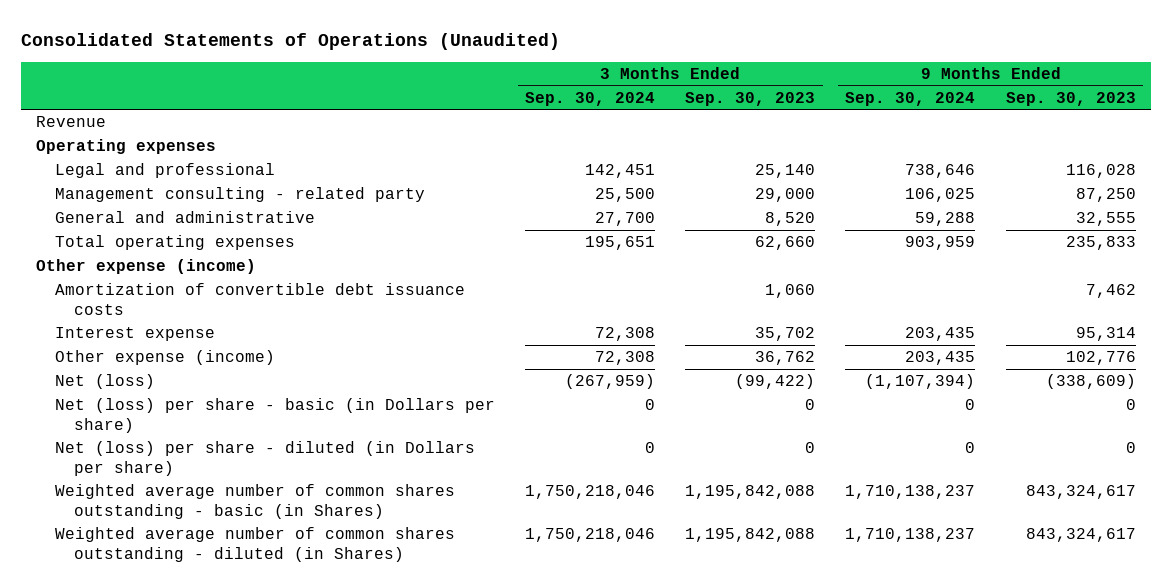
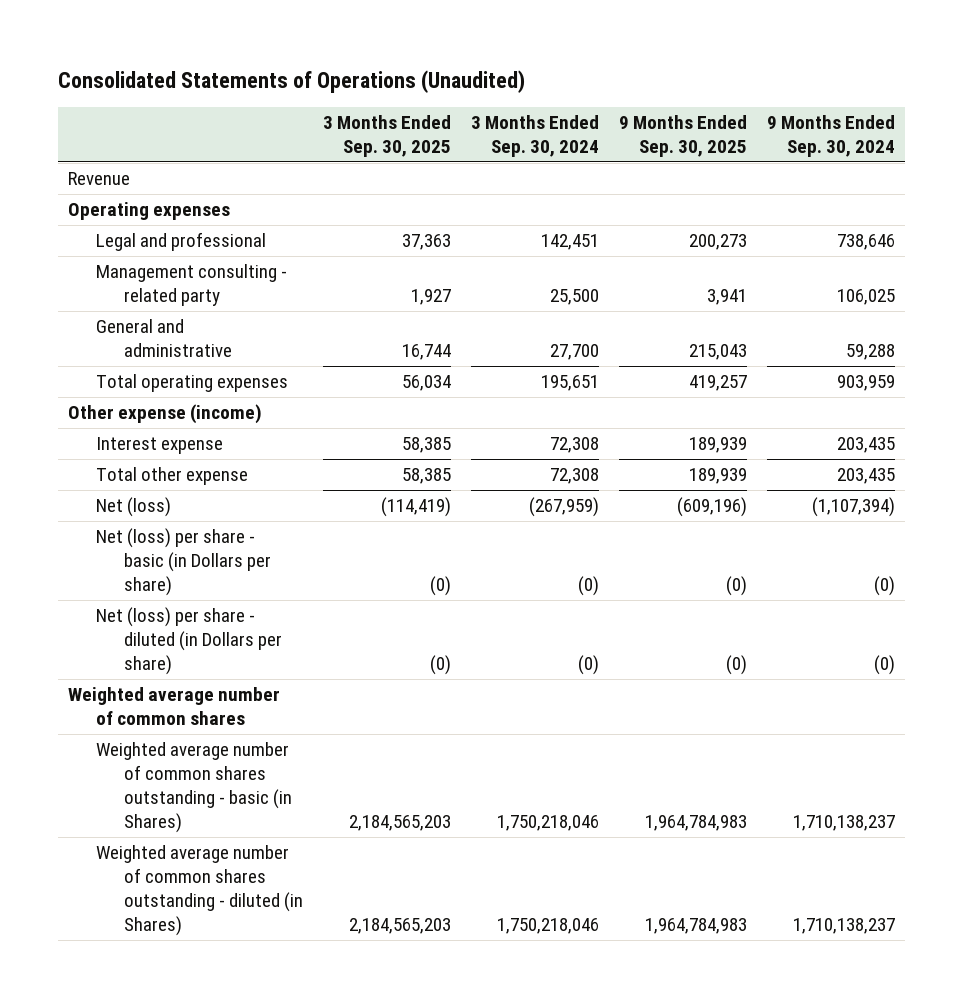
- | 3 Months Ended Sep. 30, 2024 | 3 Months Ended Sep. 30, 2023 | 9 Months Ended Sep. 30, 2024 | 9 Months Ended Sep. 30, 2023
+ | 3 Months Ended Sep. 30, 2025 | 3 Months Ended Sep. 30, 2024 | 9 Months Ended Sep. 30, 2025 | 9 Months Ended Sep. 30, 2024
- Amortization of convertible debt issuance costs | | 1,060 | | 7,462
- Other expense (income) | 72,308 | 36,762 | 203,435 | 102,776
+ Total other expense | 58,385 | 72,308 | 189,939 | 203,435
- Net (loss) per share - basic (in Dollars per share) | 0 | 0 | 0 | 0
- Net (loss) per share - diluted (in Dollars per share) | 0 | 0 | 0 | 0
+ Net (loss) per share - basic (in Dollars per share) | (0) | (0) | (0) | (0)
+ Net (loss) per share - diluted (in Dollars per share) | (0) | (0) | (0) | (0)
+ Weighted average number of common shares

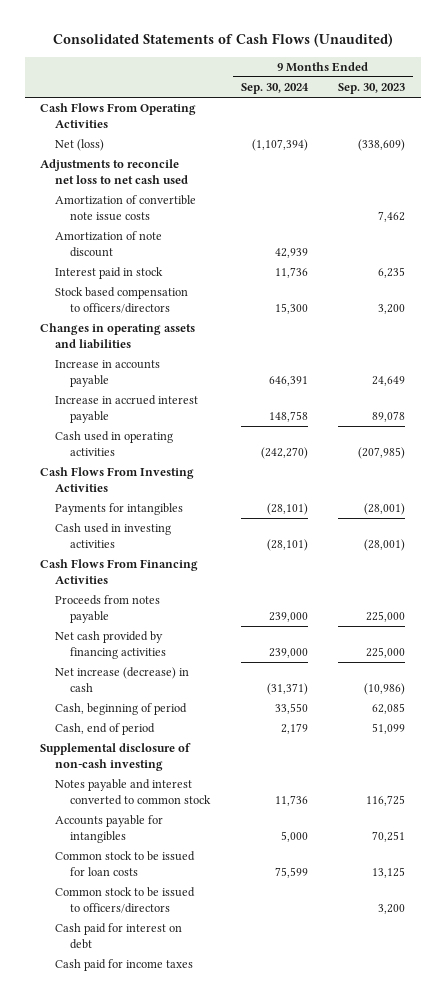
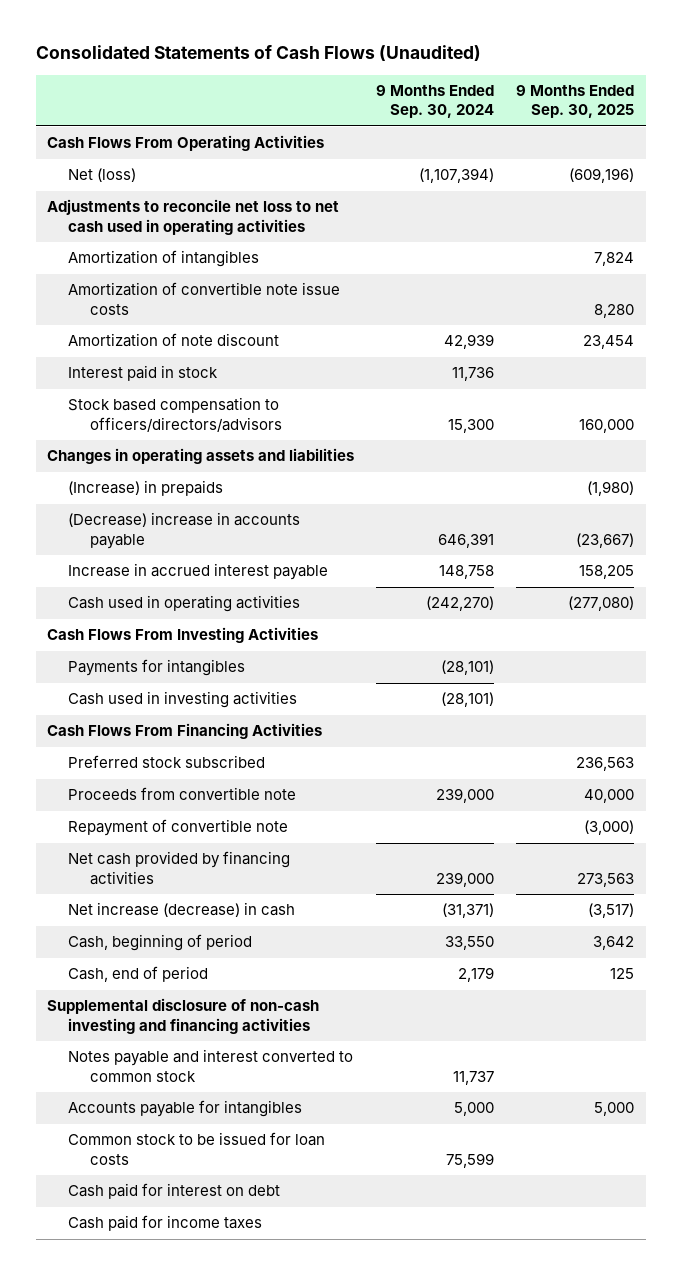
- | 9 Months Ended Sep. 30, 2024 | 9 Months Ended Sep. 30, 2023
+ | 9 Months Ended Sep. 30, 2024 | 9 Months Ended Sep. 30, 2025
- Adjustments to reconcile net loss to net cash used
+ Adjustments to reconcile net loss to net cash used in operating activities
+ Amortization of intangibles | | 7,824
- Stock based compensation to officers/directors | 15,300 | 3,200
+ Stock based compensation to officers/directors/advisors | 15,300 | 160,000
- Increase in accounts payable | 646,391 | 24,649
+ (Increase) in prepaids | | (1,980)
+ (Decrease) increase in accounts payable | 646,391 | (23,667)
- Proceeds from notes payable | 239,000 | 225,000
+ Preferred stock subscribed | | 236,563
+ Proceeds from convertible note | 239,000 | 40,000
+ Repayment of convertible note | | (3,000)
- Supplemental disclosure of non-cash investing
- Notes payable and interest converted to common stock | 11,736 | 116,725
+ Supplemental disclosure of non-cash investing and financing activities
+ Notes payable and interest converted to common stock | 11,737 |
- Common stock to be issued to officers/directors | | 3,200

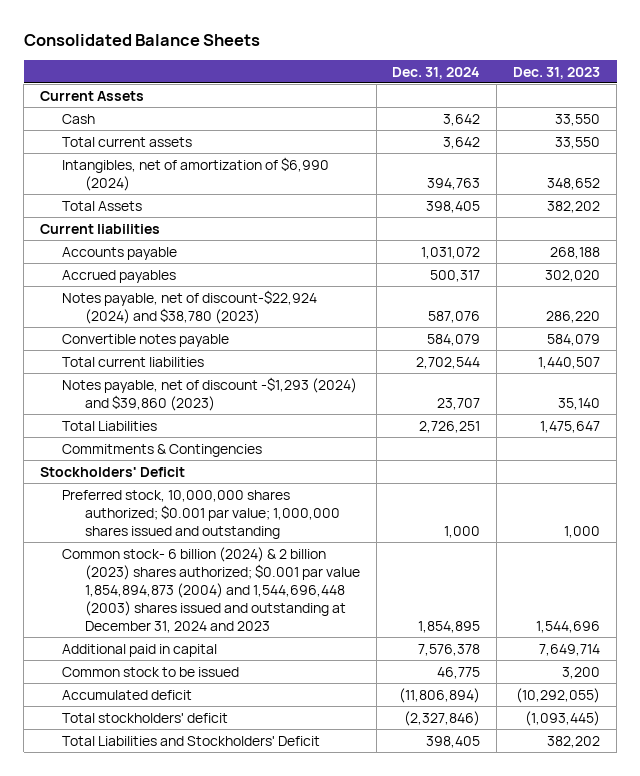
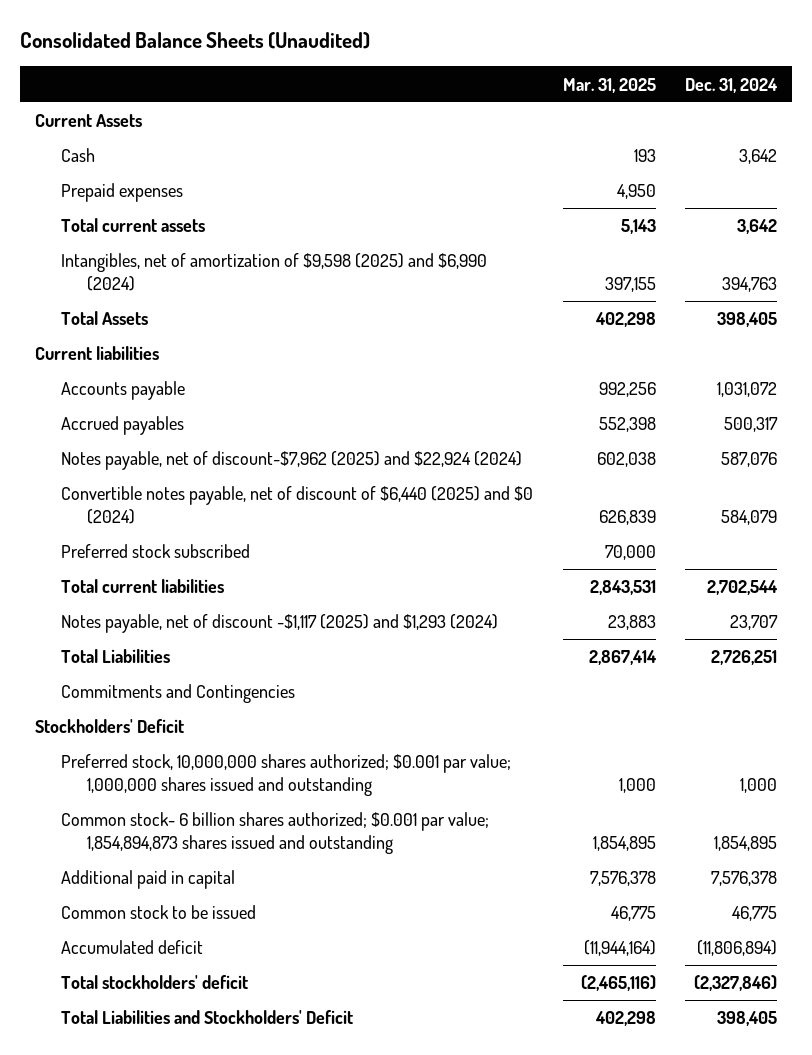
- Consolidated Balance Sheets
+ Consolidated Balance Sheets (Unaudited)
- | Dec. 31, 2024 | Dec. 31, 2023
+ | Mar. 31, 2025 | Dec. 31, 2024
+ Prepaid expenses | 4,950 |
- Intangibles, net of amortization of $6,990 (2024) | 394,763 | 348,652
+ Intangibles, net of amortization of $9,598 (2025) and $6,990 (2024) | 397,155 | 394,763
- Notes payable, net of discount-$22,924 (2024) and $38,780 (2023) | 587,076 | 286,220
- Convertible notes payable | 584,079 | 584,079
+ Notes payable, net of discount-$7,962 (2025) and $22,924 (2024) | 602,038 | 587,076
+ Convertible notes payable, net of discount of $6,440 (2025) and $0 (2024) | 626,839 | 584,079
+ Preferred stock subscribed | 70,000 |
- Notes payable, net of discount -$1,293 (2024) and $39,860 (2023) | 23,707 | 35,140
+ Notes payable, net of discount -$1,117 (2025) and $1,293 (2024) | 23,883 | 23,707
- Commitments & Contingencies
+ Commitments and Contingencies
- Common stock- 6 billion (2024) & 2 billion (2023) shares authorized; $0.001 par value 1,854,894,873 (2004) and 1,544,696,448 (2003) shares issued and outstanding at December 31, 2024 and 2023 | 1,854,895 | 1,544,696
+ Common stock- 6 billion shares authorized; $0.001 par value; 1,854,894,873 shares issued and outstanding | 1,854,895 | 1,854,895

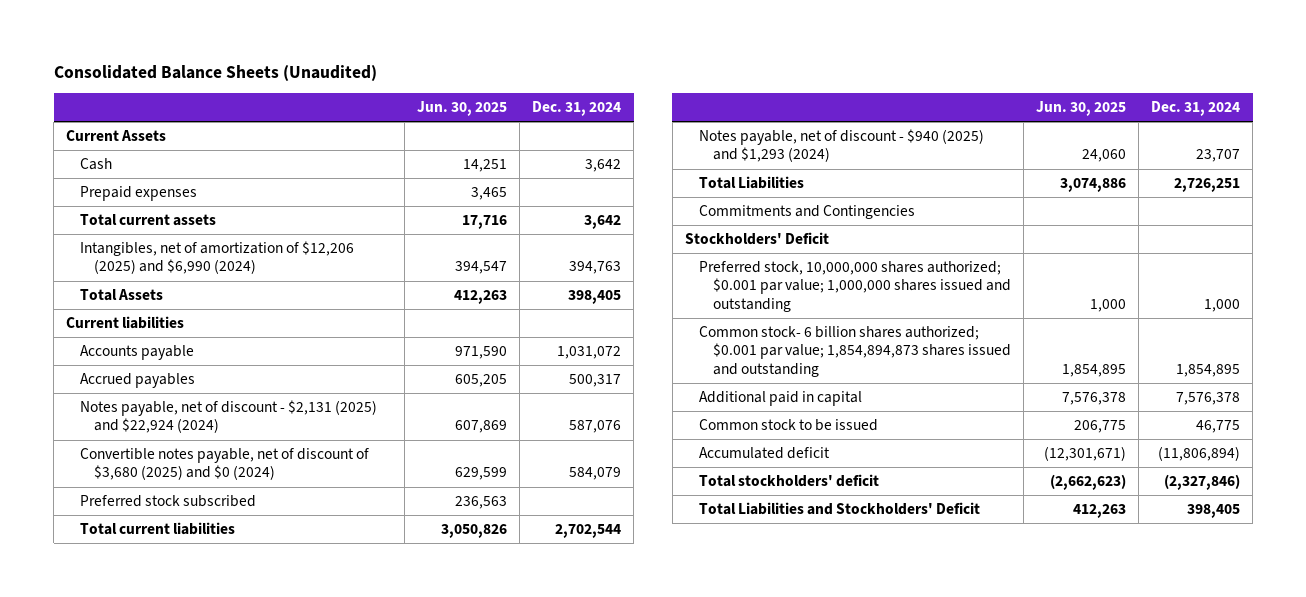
- | Mar. 31, 2025 | Dec. 31, 2024
+ | Jun. 30, 2025 | Dec. 31, 2024
- Intangibles, net of amortization of $9,598 (2025) and $6,990 (2024) | 397,155 | 394,763
+ Intangibles, net of amortization of $12,206 (2025) and $6,990 (2024) | 394,547 | 394,763
- Notes payable, net of discount-$7,962 (2025) and $22,924 (2024) | 602,038 | 587,076
- Convertible notes payable, net of discount of $6,440 (2025) and $0 (2024) | 626,839 | 584,079
+ Notes payable, net of discount - $2,131 (2025) and $22,924 (2024) | 607,869 | 587,076
+ Convertible notes payable, net of discount of $3,680 (2025) and $0 (2024) | 629,599 | 584,079
- Notes payable, net of discount -$1,117 (2025) and $1,293 (2024) | 23,883 | 23,707
+ Notes payable, net of discount - $940 (2025) and $1,293 (2024) | 24,060 | 23,707

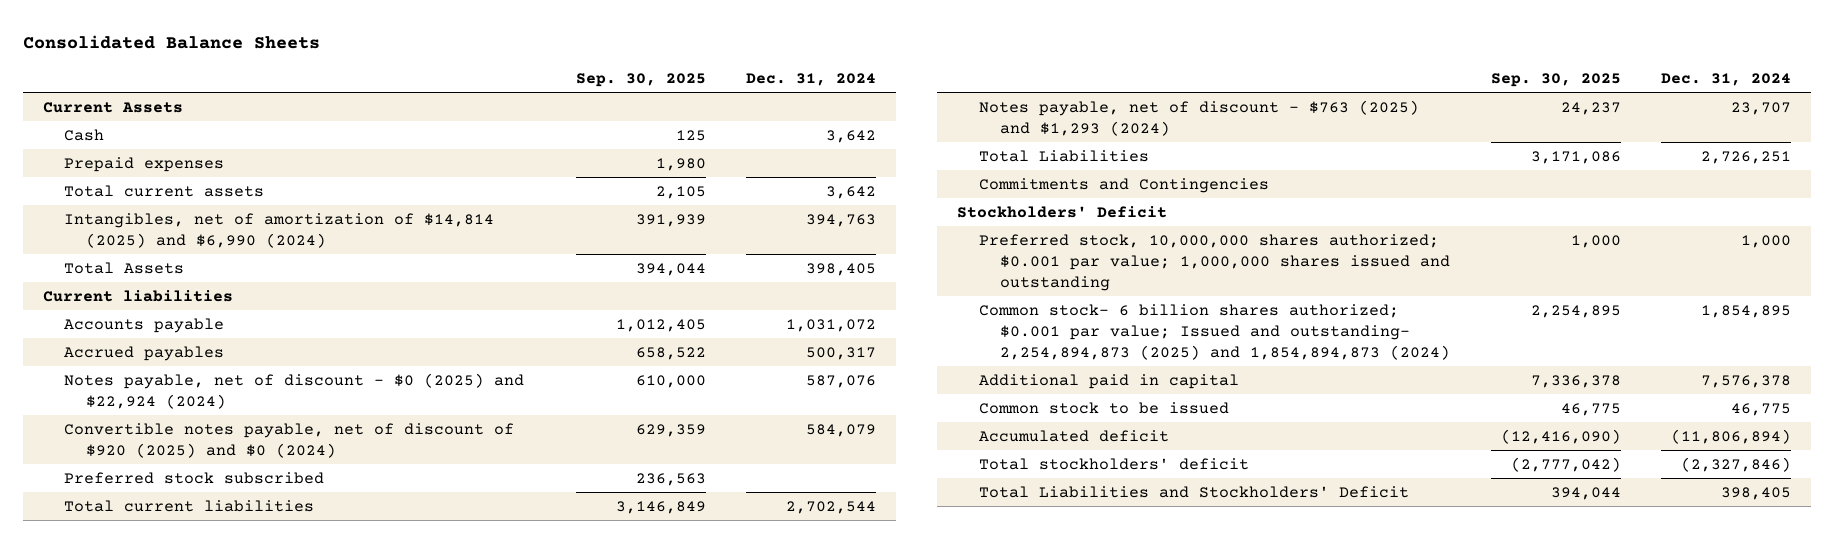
- Consolidated Balance Sheets (Unaudited)
+ Consolidated Balance Sheets
- | Jun. 30, 2025 | Dec. 31, 2024
+ | Sep. 30, 2025 | Dec. 31, 2024
- Intangibles, net of amortization of $12,206 (2025) and $6,990 (2024) | 394,547 | 394,763
+ Intangibles, net of amortization of $14,814 (2025) and $6,990 (2024) | 391,939 | 394,763
- Notes payable, net of discount - $2,131 (2025) and $22,924 (2024) | 607,869 | 587,076
- Convertible notes payable, net of discount of $3,680 (2025) and $0 (2024) | 629,599 | 584,079
+ Notes payable, net of discount - $0 (2025) and $22,924 (2024) | 610,000 | 587,076
+ Convertible notes payable, net of discount of $920 (2025) and $0 (2024) | 629,359 | 584,079
- Notes payable, net of discount - $940 (2025) and $1,293 (2024) | 24,060 | 23,707
+ Notes payable, net of discount - $763 (2025) and $1,293 (2024) | 24,237 | 23,707
- Common stock- 6 billion shares authorized; $0.001 par value; 1,854,894,873 shares issued and outstanding | 1,854,895 | 1,854,895
+ Common stock- 6 billion shares authorized; $0.001 par value; Issued and outstanding- 2,254,894,873 (2025) and 1,854,894,873 (2024) | 2,254,895 | 1,854,895

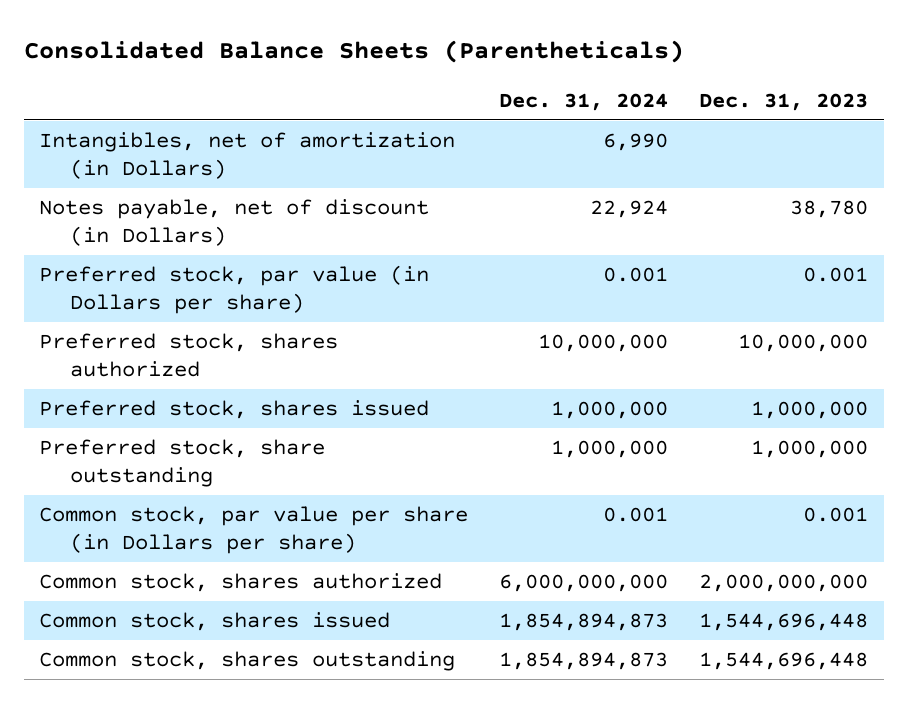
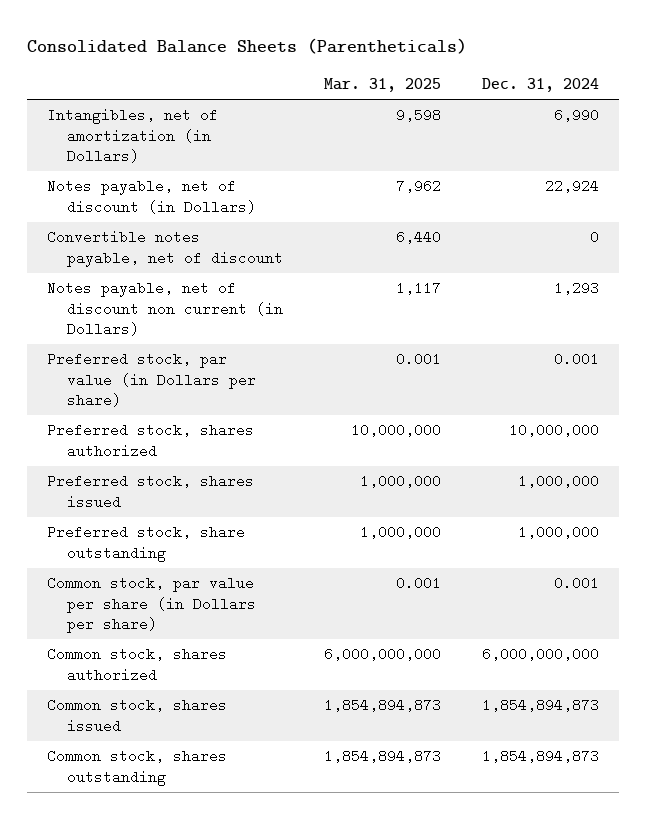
- | Dec. 31, 2024 | Dec. 31, 2023
+ | Mar. 31, 2025 | Dec. 31, 2024
+ Convertible notes payable, net of discount | 6,440 | 0
+ Notes payable, net of discount non current (in Dollars) | 1,117 | 1,293

